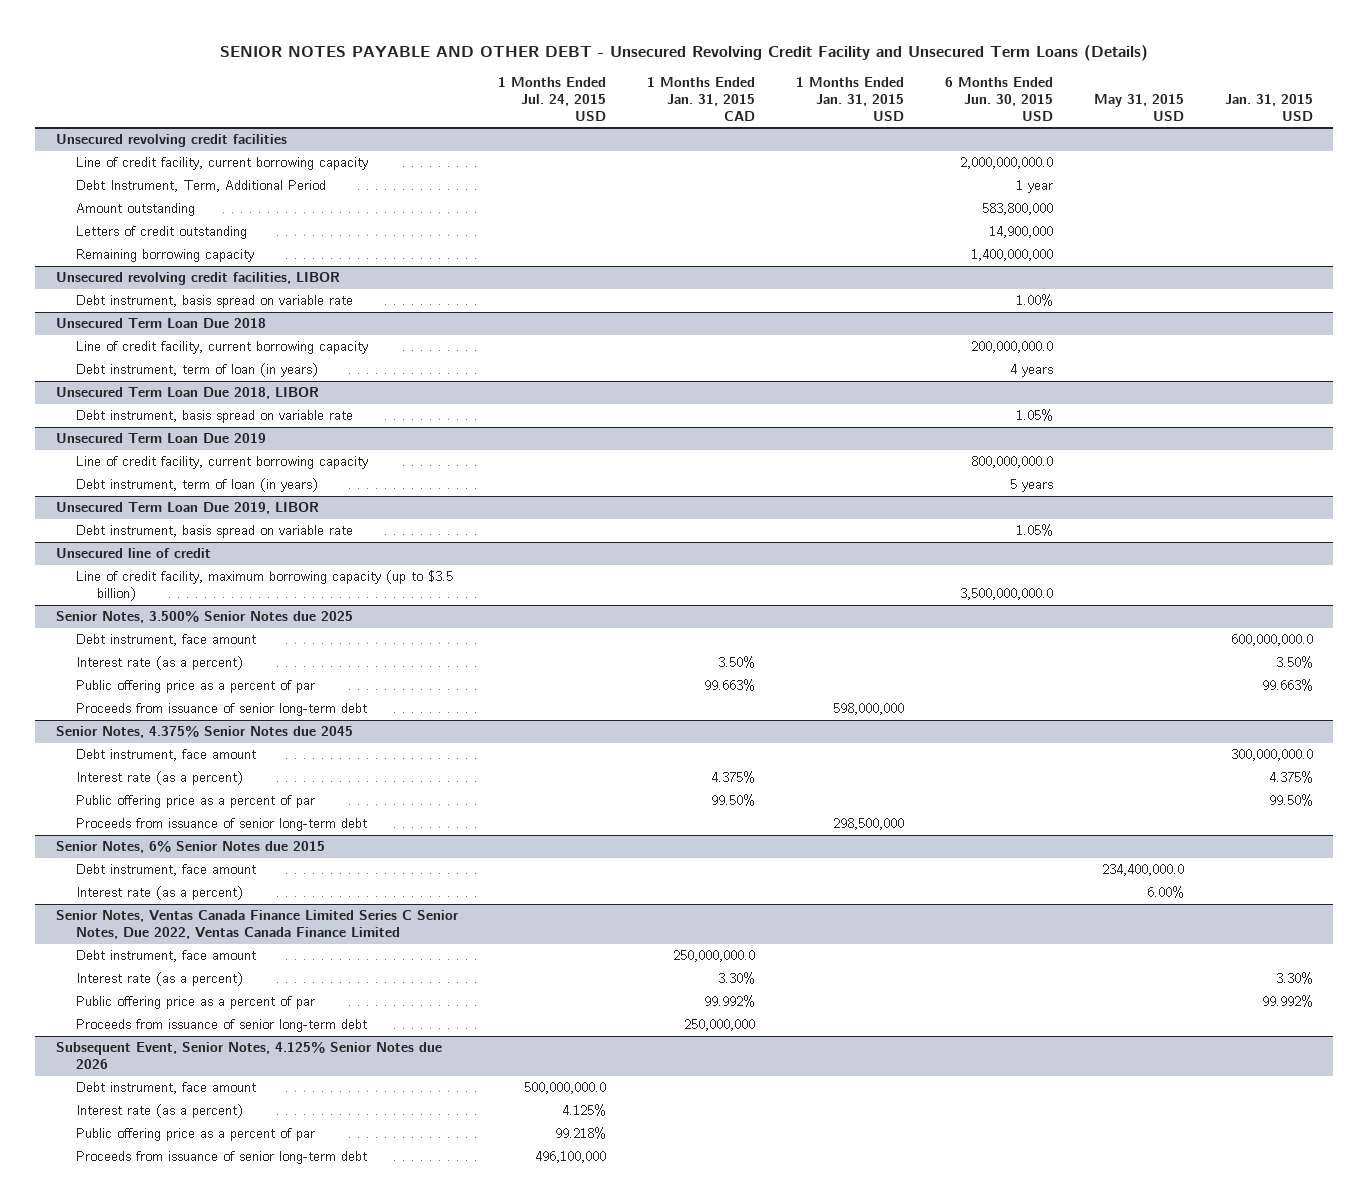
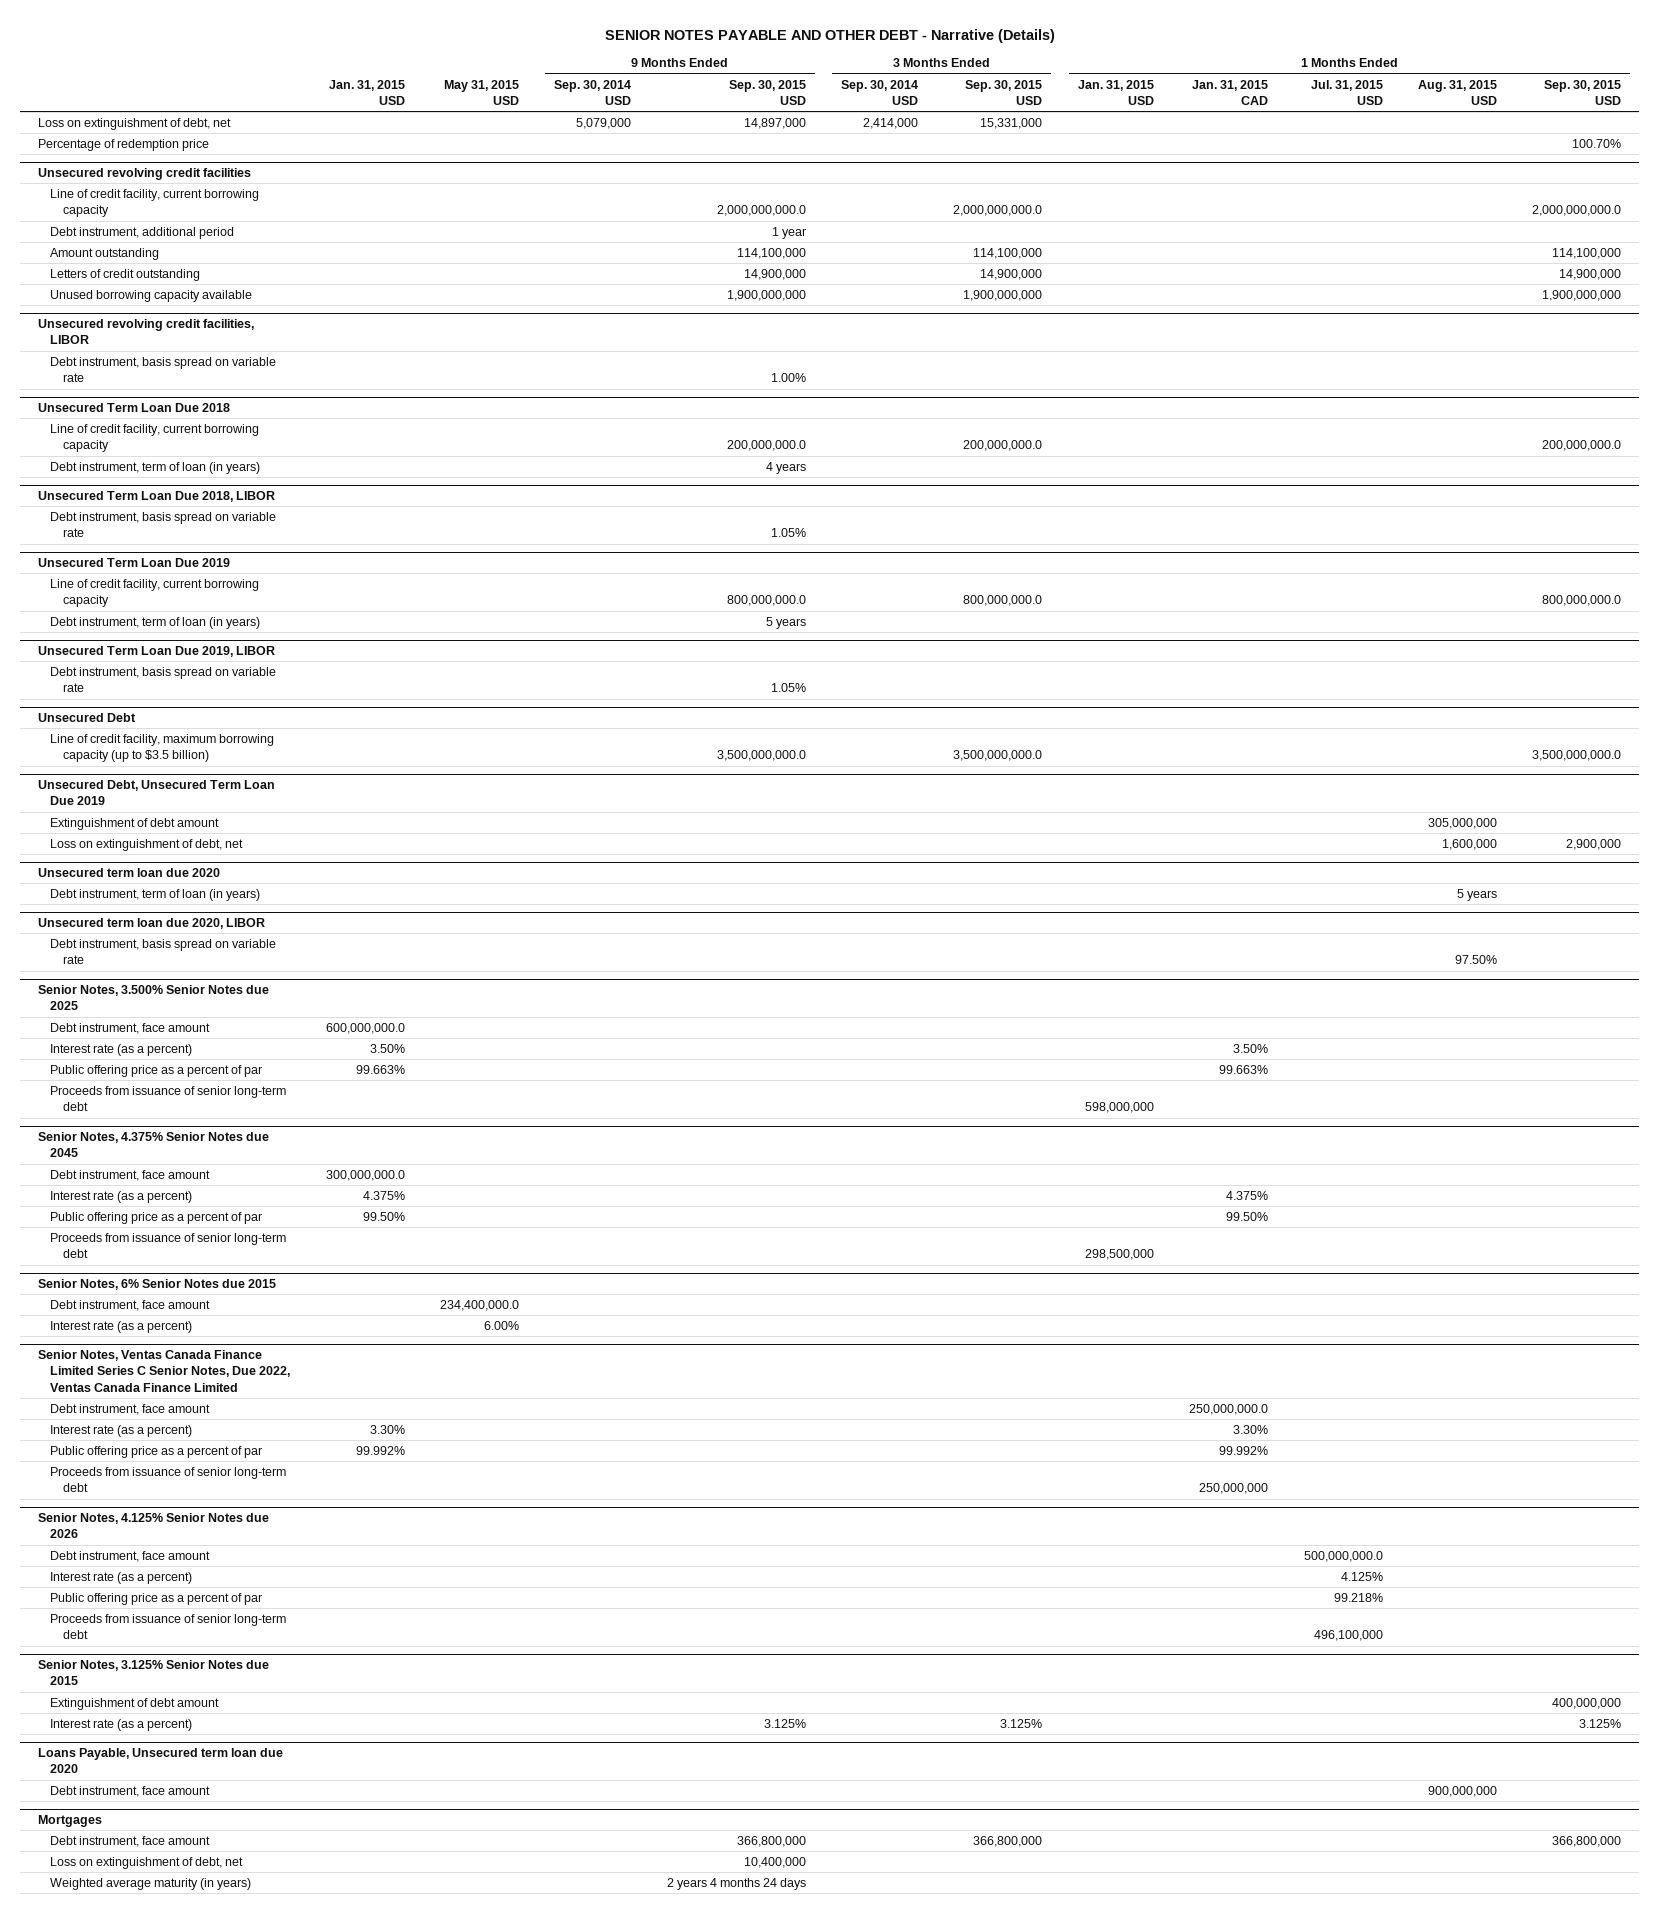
- SENIOR NOTES PAYABLE AND OTHER DEBT - Unsecured Revolving Credit Facility and Unsecured Term Loans (Details)
+ SENIOR NOTES PAYABLE AND OTHER DEBT - Narrative (Details)
- | 1 Months Ended Jul. 24, 2015 USD | 1 Months Ended Jan. 31, 2015 CAD | 1 Months Ended Jan. 31, 2015 USD | 6 Months Ended Jun. 30, 2015 USD | May 31, 2015 USD | Jan. 31, 2015 USD
+ | Jan. 31, 2015 USD | May 31, 2015 USD | 9 Months Ended Sep. 30, 2014 USD | 9 Months Ended Sep. 30, 2015 USD | 3 Months Ended Sep. 30, 2014 USD | 3 Months Ended Sep. 30, 2015 USD | 1 Months Ended Jan. 31, 2015 USD | 1 Months Ended Jan. 31, 2015 CAD | 1 Months Ended Jul. 31, 2015 USD | 1 Months Ended Aug. 31, 2015 USD | 1 Months Ended Sep. 30, 2015 USD
+ Loss on extinguishment of debt, net | | | 5,079,000 | 14,897,000 | 2,414,000 | 15,331,000 | | | | |
+ Percentage of redemption price | | | | | | | | | | | 100.70%
@ Unsecured revolving credit facilities
- Debt Instrument, Term, Additional Period | | | | 1 year | |
+ Debt instrument, additional period | | | | 1 year | | | | | | |
- Remaining borrowing capacity | | | | 1,400,000,000 | |
+ Unused borrowing capacity available | | | | 1,900,000,000 | | 1,900,000,000 | | | | | 1,900,000,000
- Unsecured line of credit
- Line of credit facility, maximum borrowing capacity (up to $3.5 billion) | | | | 3,500,000,000.0 | |
+ Unsecured Debt
+ Line of credit facility, maximum borrowing capacity (up to $3.5 billion) | | | | 3,500,000,000.0 | | 3,500,000,000.0 | | | | | 3,500,000,000.0
+ Unsecured Debt, Unsecured Term Loan Due 2019
+ Extinguishment of debt amount | | | | | | | | | | 305,000,000 |
+ Loss on extinguishment of debt, net | | | | | | | | | | 1,600,000 | 2,900,000
+ Unsecured term loan due 2020
+ Debt instrument, term of loan (in years) | | | | | | | | | | 5 years |
+ Unsecured term loan due 2020, LIBOR
+ Debt instrument, basis spread on variable rate | | | | | | | | | | 97.50% |
- Subsequent Event, Senior Notes, 4.125% Senior Notes due 2026
+ Senior Notes, 4.125% Senior Notes due 2026
+ Senior Notes, 3.125% Senior Notes due 2015
+ Extinguishment of debt amount | | | | | | | | | | | 400,000,000
+ Interest rate (as a percent) | | | | 3.125% | | 3.125% | | | | | 3.125%
+ Loans Payable, Unsecured term loan due 2020
+ Debt instrument, face amount | | | | | | | | | | 900,000,000 |
+ Mortgages
+ Debt instrument, face amount | | | | 366,800,000 | | 366,800,000 | | | | | 366,800,000
+ Loss on extinguishment of debt, net | | | | 10,400,000 | | | | | | |
+ Weighted average maturity (in years) | | | | 2 years 4 months 24 days | | | | | | |

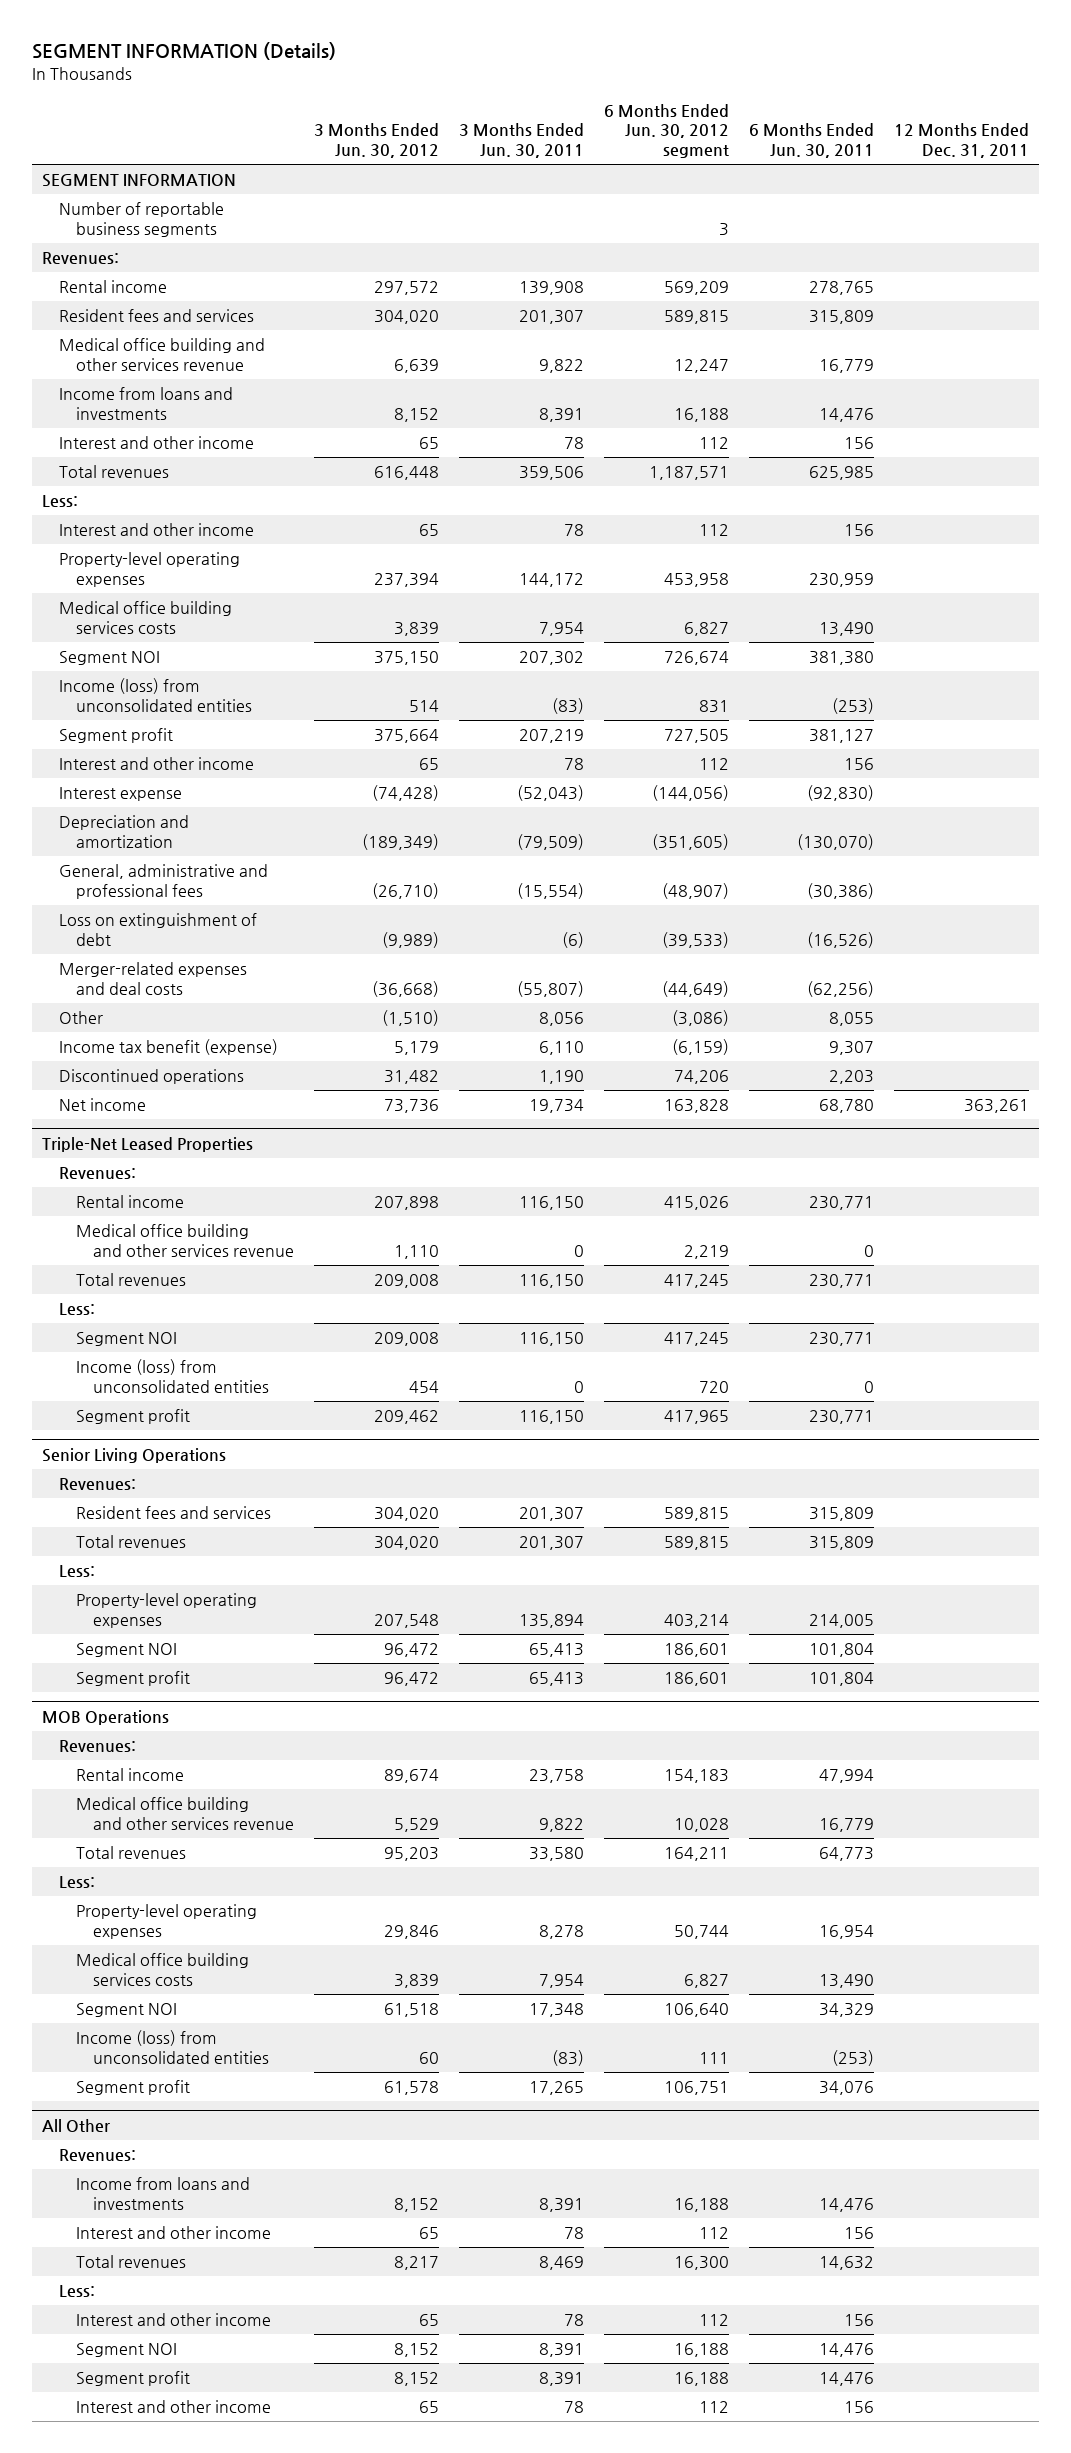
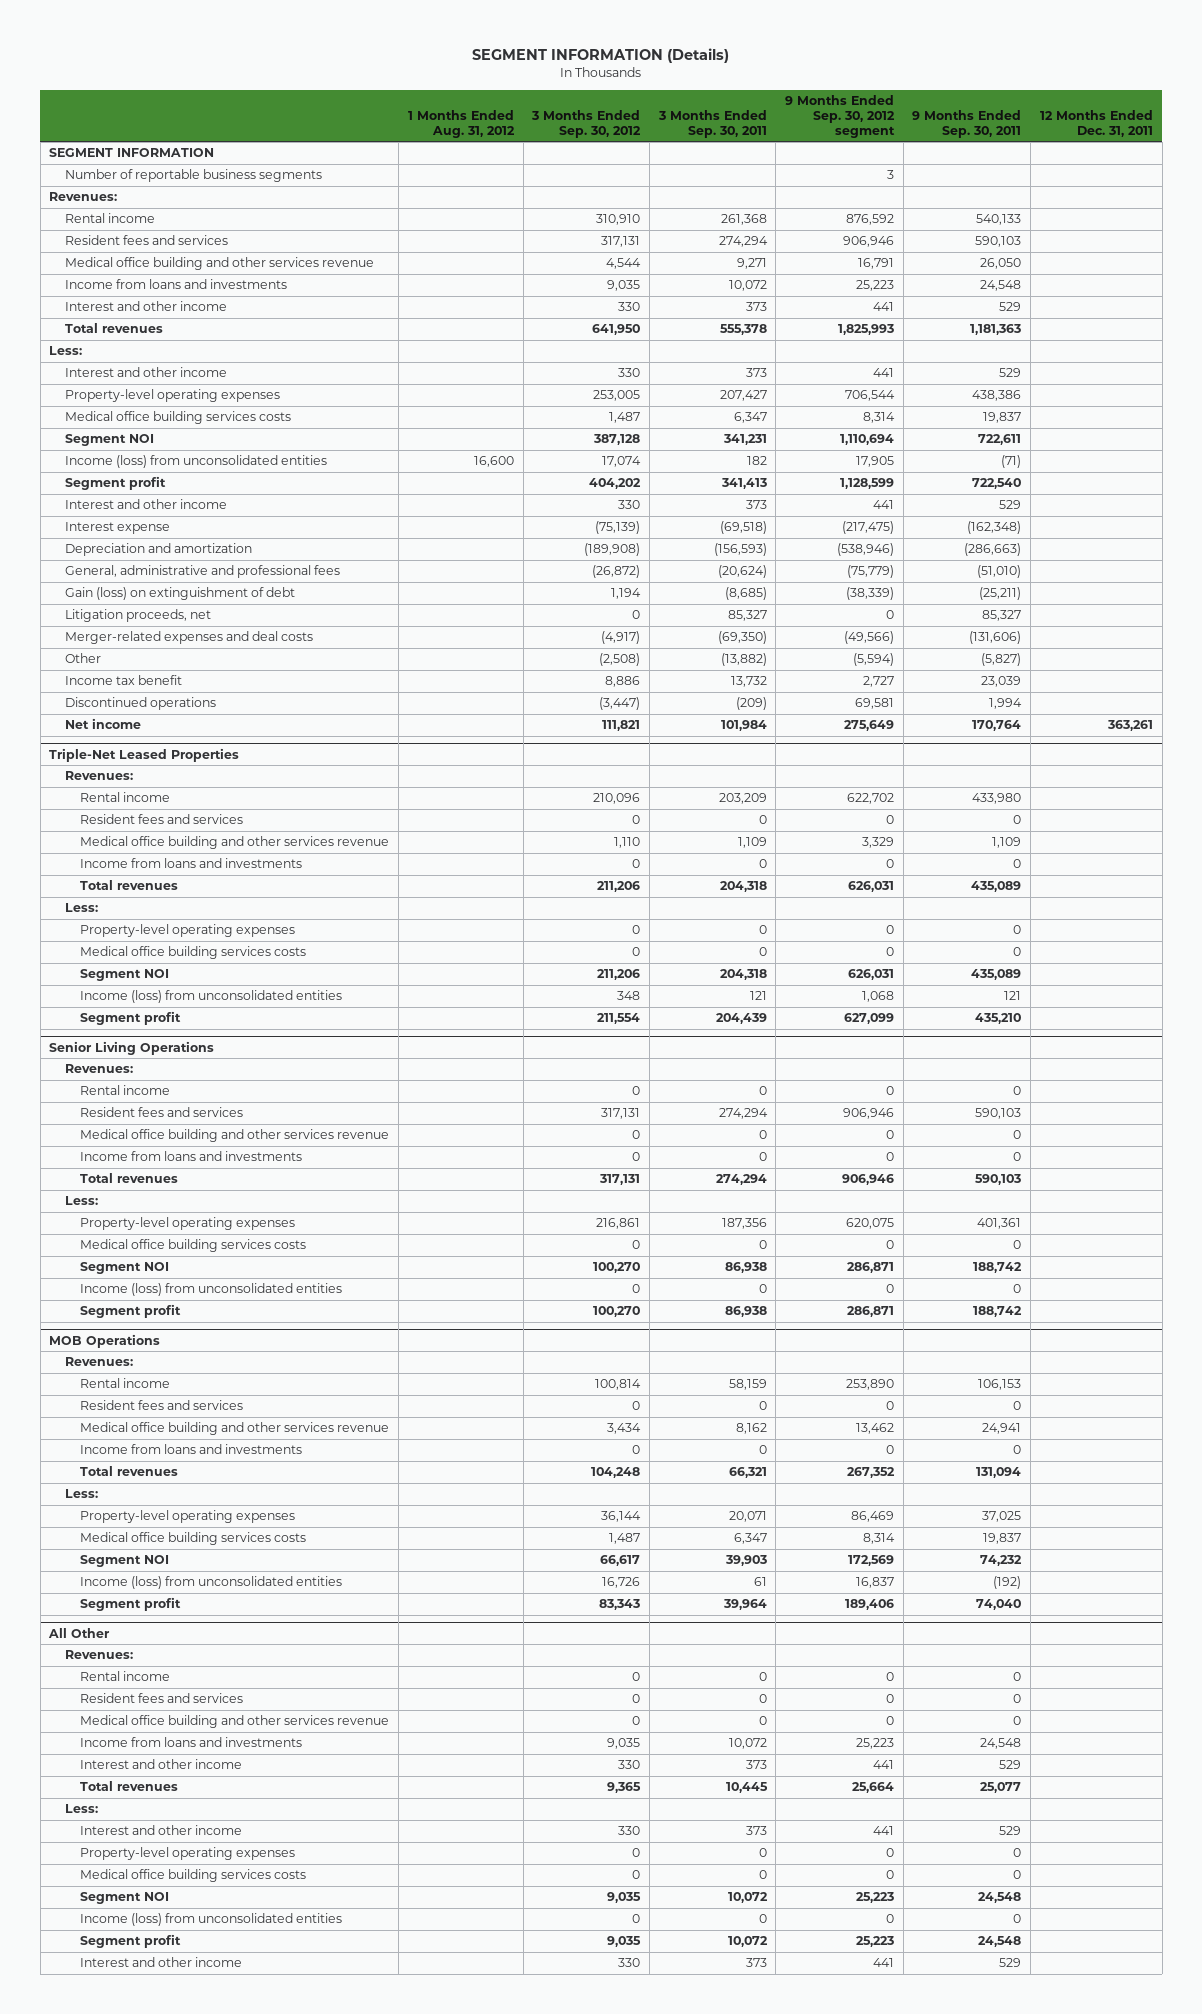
- | 3 Months Ended Jun. 30, 2012 | 3 Months Ended Jun. 30, 2011 | 6 Months Ended Jun. 30, 2012 segment | 6 Months Ended Jun. 30, 2011 | 12 Months Ended Dec. 31, 2011
+ | 1 Months Ended Aug. 31, 2012 | 3 Months Ended Sep. 30, 2012 | 3 Months Ended Sep. 30, 2011 | 9 Months Ended Sep. 30, 2012 segment | 9 Months Ended Sep. 30, 2011 | 12 Months Ended Dec. 31, 2011
- Loss on extinguishment of debt | (9,989) | (6) | (39,533) | (16,526) |
+ Gain (loss) on extinguishment of debt | | 1,194 | (8,685) | (38,339) | (25,211) |
+ Litigation proceeds, net | | 0 | 85,327 | 0 | 85,327 |
- Income tax benefit (expense) | 5,179 | 6,110 | (6,159) | 9,307 |
+ Income tax benefit | | 8,886 | 13,732 | 2,727 | 23,039 |
@ Triple-Net Leased Properties
+ Resident fees and services | | 0 | 0 | 0 | 0 |
+ Income from loans and investments | | 0 | 0 | 0 | 0 |
+ Property-level operating expenses | | 0 | 0 | 0 | 0 |
+ Medical office building services costs | | 0 | 0 | 0 | 0 |
@ Senior Living Operations
+ Rental income | | 0 | 0 | 0 | 0 |
+ Medical office building and other services revenue | | 0 | 0 | 0 | 0 |
+ Income from loans and investments | | 0 | 0 | 0 | 0 |
+ Medical office building services costs | | 0 | 0 | 0 | 0 |
+ Income (loss) from unconsolidated entities | | 0 | 0 | 0 | 0 |
@ MOB Operations
+ Resident fees and services | | 0 | 0 | 0 | 0 |
+ Income from loans and investments | | 0 | 0 | 0 | 0 |
@ All Other
+ Rental income | | 0 | 0 | 0 | 0 |
+ Resident fees and services | | 0 | 0 | 0 | 0 |
+ Medical office building and other services revenue | | 0 | 0 | 0 | 0 |
+ Property-level operating expenses | | 0 | 0 | 0 | 0 |
+ Medical office building services costs | | 0 | 0 | 0 | 0 |
+ Income (loss) from unconsolidated entities | | 0 | 0 | 0 | 0 |

